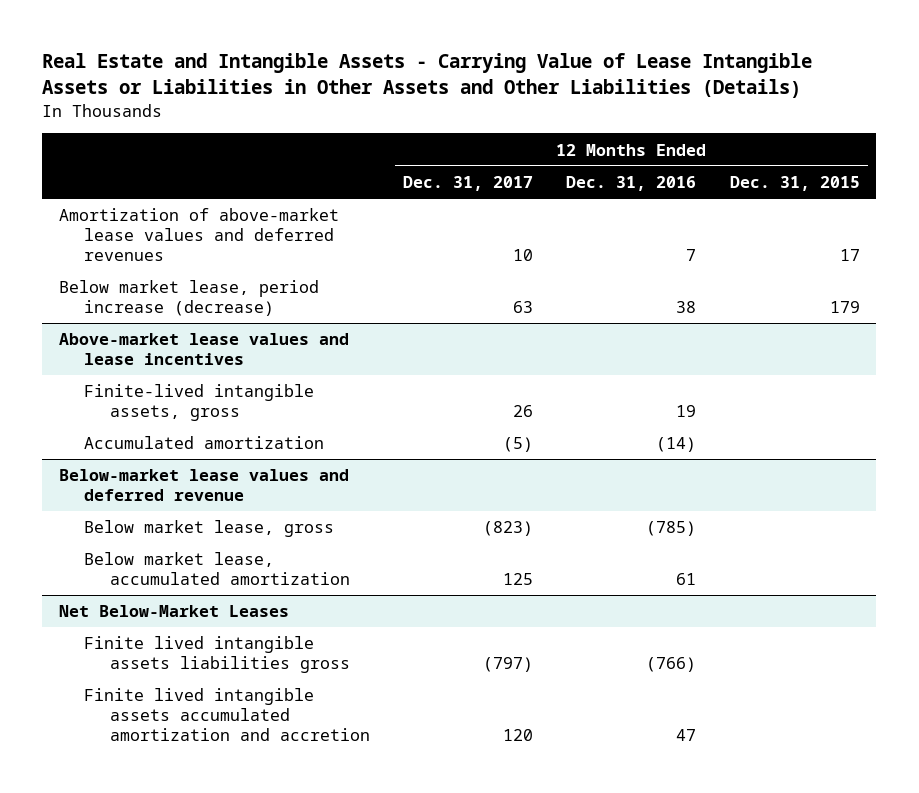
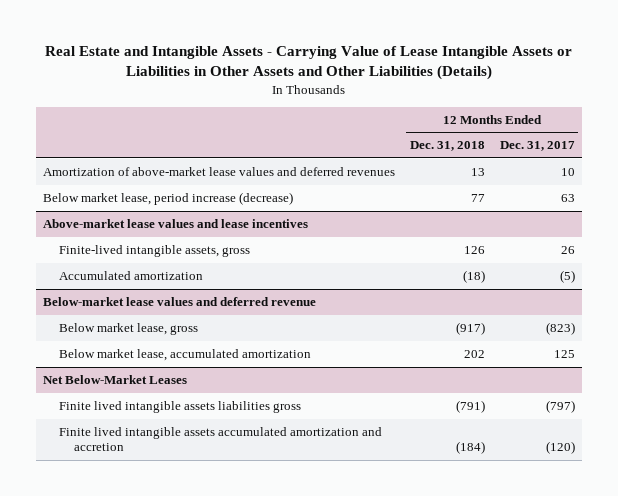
- | 12 Months Ended Dec. 31, 2017 | 12 Months Ended Dec. 31, 2016 | 12 Months Ended Dec. 31, 2015
+ | 12 Months Ended Dec. 31, 2018 | 12 Months Ended Dec. 31, 2017
@ Net Below-Market Leases
- Finite lived intangible assets accumulated amortization and accretion | 120 | 47 |
+ Finite lived intangible assets accumulated amortization and accretion | (184) | (120)

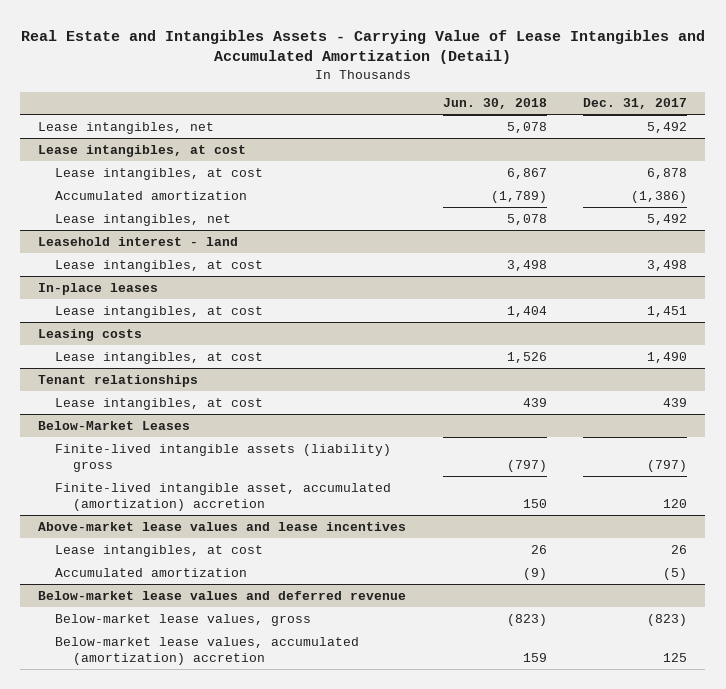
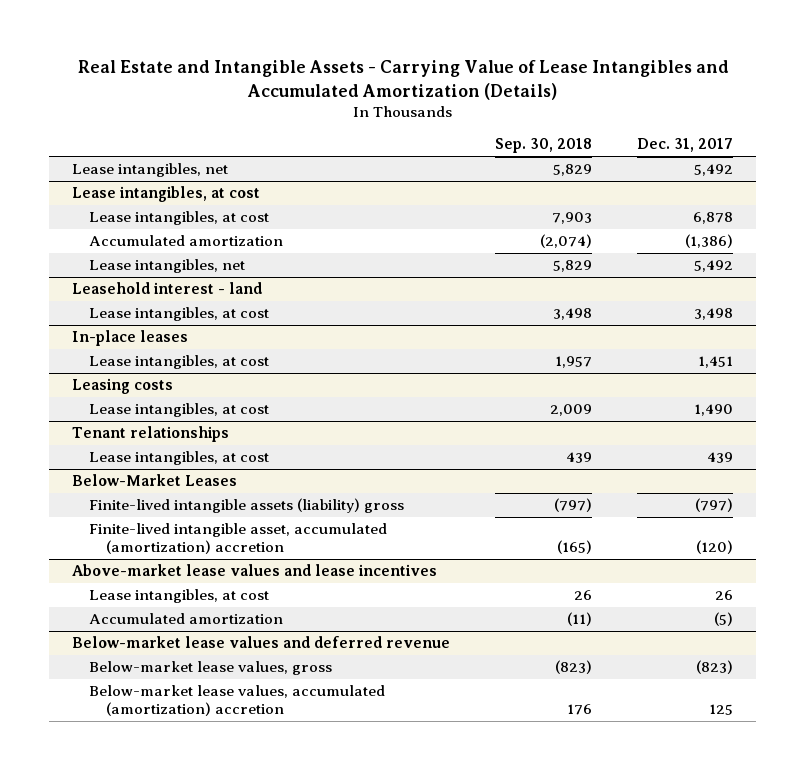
- Real Estate and Intangibles Assets - Carrying Value of Lease Intangibles and Accumulated Amortization (Detail)
+ Real Estate and Intangible Assets - Carrying Value of Lease Intangibles and Accumulated Amortization (Details)
- | Jun. 30, 2018 | Dec. 31, 2017
+ | Sep. 30, 2018 | Dec. 31, 2017
@ Below-Market Leases
- Finite-lived intangible asset, accumulated (amortization) accretion | 150 | 120
+ Finite-lived intangible asset, accumulated (amortization) accretion | (165) | (120)

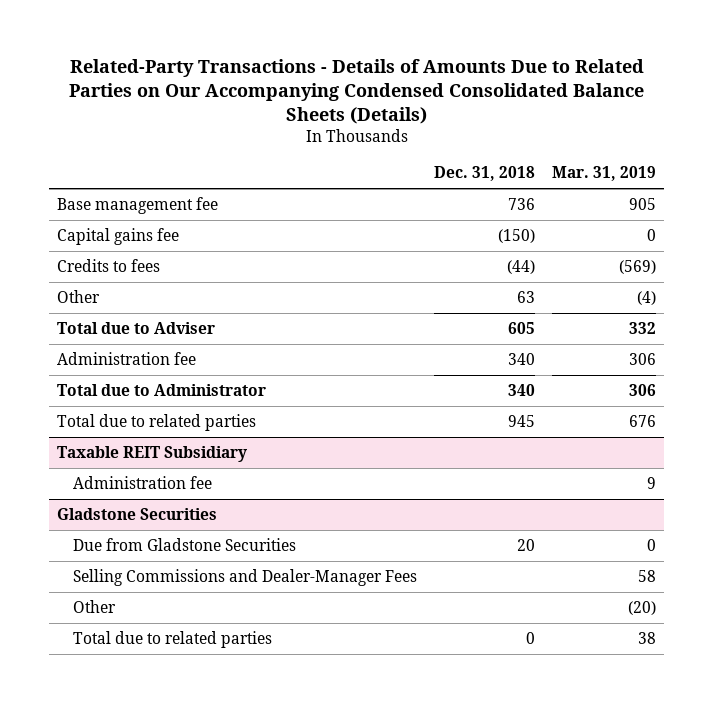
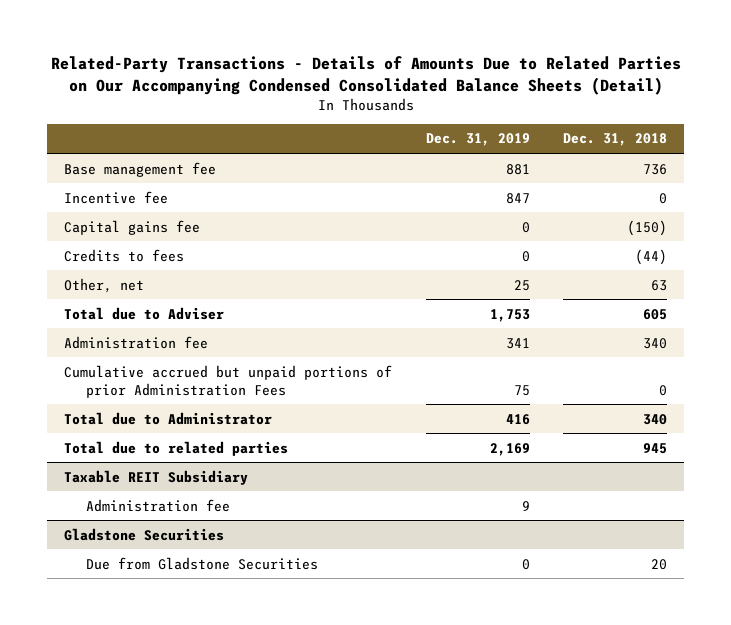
- Related-Party Transactions - Details of Amounts Due to Related Parties on Our Accompanying Condensed Consolidated Balance Sheets (Details)
+ Related-Party Transactions - Details of Amounts Due to Related Parties on Our Accompanying Condensed Consolidated Balance Sheets (Detail)
- | Dec. 31, 2018 | Mar. 31, 2019
+ | Dec. 31, 2019 | Dec. 31, 2018
+ Incentive fee | 847 | 0
- Other | 63 | (4)
+ Other, net | 25 | 63
+ Cumulative accrued but unpaid portions of prior Administration Fees | 75 | 0
@ Gladstone Securities
- Selling Commissions and Dealer-Manager Fees | | 58
- Other | | (20)
- Total due to related parties | 0 | 38

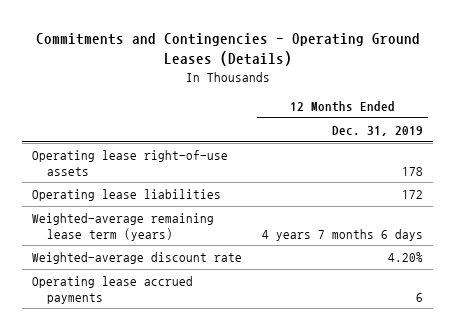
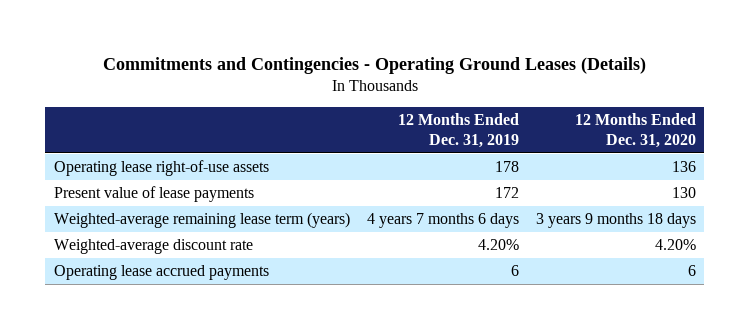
- | 12 Months Ended Dec. 31, 2019
+ | 12 Months Ended Dec. 31, 2019 | 12 Months Ended Dec. 31, 2020
- Operating lease liabilities | 172
+ Present value of lease payments | 172 | 130

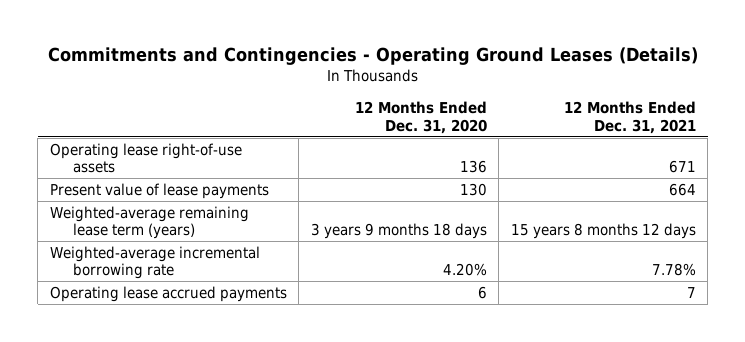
- | 12 Months Ended Dec. 31, 2019 | 12 Months Ended Dec. 31, 2020
+ | 12 Months Ended Dec. 31, 2020 | 12 Months Ended Dec. 31, 2021
- Weighted-average discount rate | 4.20% | 4.20%
+ Weighted-average incremental borrowing rate | 4.20% | 7.78%

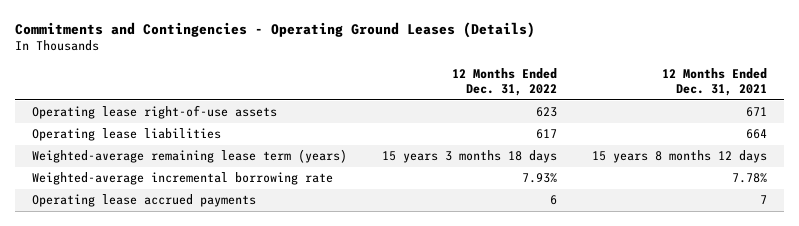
- | 12 Months Ended Dec. 31, 2020 | 12 Months Ended Dec. 31, 2021
+ | 12 Months Ended Dec. 31, 2022 | 12 Months Ended Dec. 31, 2021
- Present value of lease payments | 130 | 664
+ Operating lease liabilities | 617 | 664

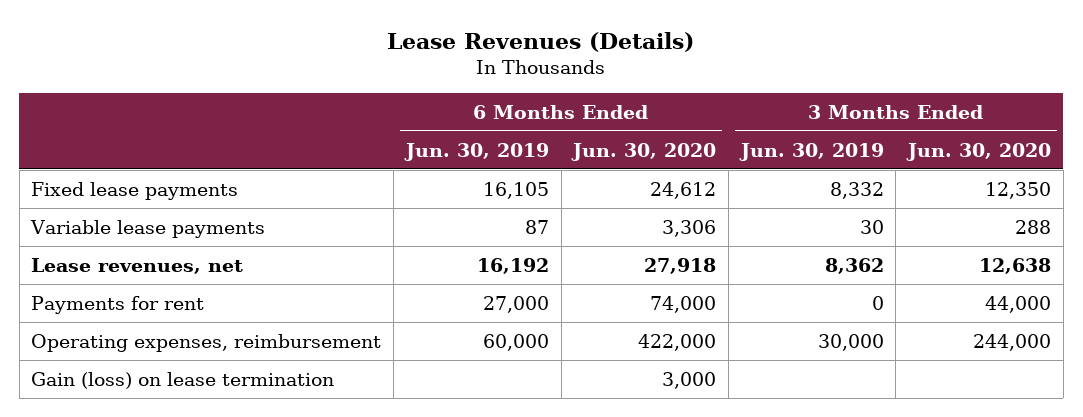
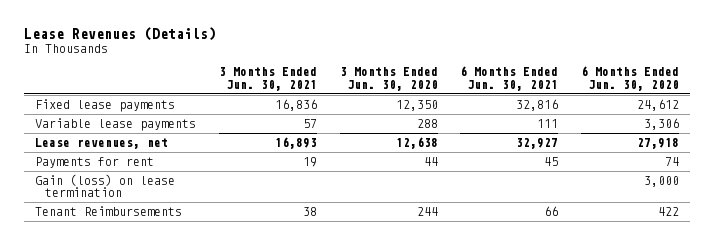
- | 6 Months Ended Jun. 30, 2019 | 6 Months Ended Jun. 30, 2020 | 3 Months Ended Jun. 30, 2019 | 3 Months Ended Jun. 30, 2020
+ | 3 Months Ended Jun. 30, 2021 | 3 Months Ended Jun. 30, 2020 | 6 Months Ended Jun. 30, 2021 | 6 Months Ended Jun. 30, 2020
- Payments for rent | 27,000 | 74,000 | 0 | 44,000
- Operating expenses, reimbursement | 60,000 | 422,000 | 30,000 | 244,000
+ Payments for rent | 19 | 44 | 45 | 74
+ Tenant Reimbursements | 38 | 244 | 66 | 422

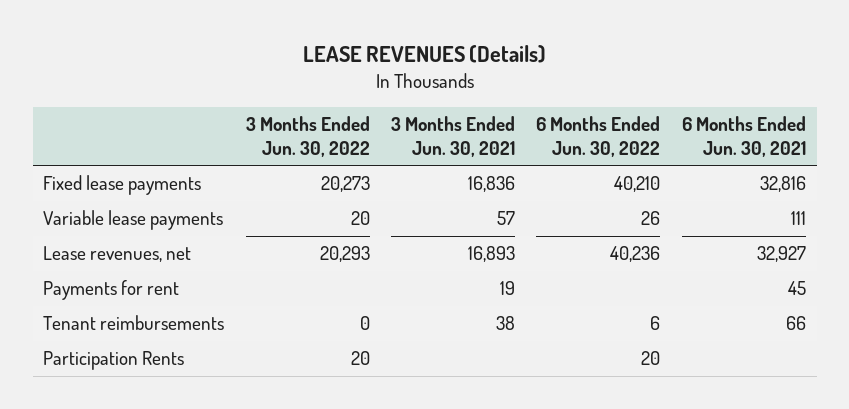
- Lease Revenues (Details)
+ LEASE REVENUES (Details)
- | 3 Months Ended Jun. 30, 2021 | 3 Months Ended Jun. 30, 2020 | 6 Months Ended Jun. 30, 2021 | 6 Months Ended Jun. 30, 2020
+ | 3 Months Ended Jun. 30, 2022 | 3 Months Ended Jun. 30, 2021 | 6 Months Ended Jun. 30, 2022 | 6 Months Ended Jun. 30, 2021
- Gain (loss) on lease termination | | | | 3,000
- Tenant Reimbursements | 38 | 244 | 66 | 422
+ Tenant reimbursements | 0 | 38 | 6 | 66
+ Participation Rents | 20 | | 20 |

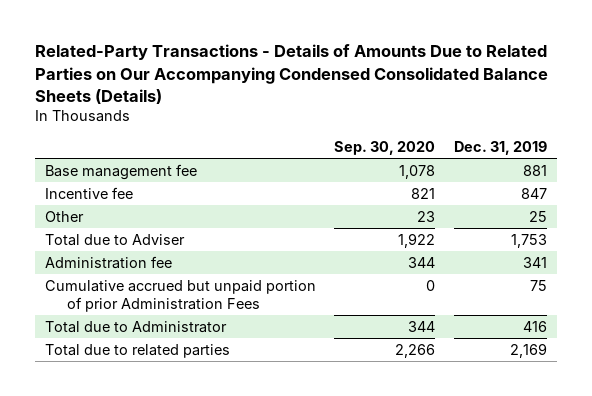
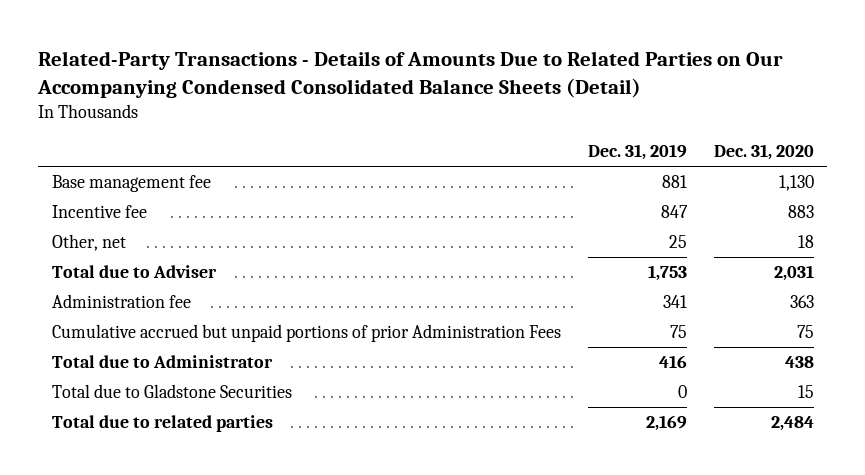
- Related-Party Transactions - Details of Amounts Due to Related Parties on Our Accompanying Condensed Consolidated Balance Sheets (Details)
+ Related-Party Transactions - Details of Amounts Due to Related Parties on Our Accompanying Condensed Consolidated Balance Sheets (Detail)
- | Sep. 30, 2020 | Dec. 31, 2019
+ | Dec. 31, 2019 | Dec. 31, 2020
- Other | 23 | 25
+ Other, net | 25 | 18
- Cumulative accrued but unpaid portion of prior Administration Fees | 0 | 75
+ Cumulative accrued but unpaid portions of prior Administration Fees | 75 | 75
+ Total due to Gladstone Securities | 0 | 15

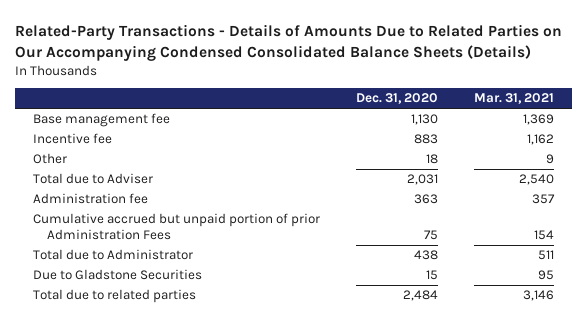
- Related-Party Transactions - Details of Amounts Due to Related Parties on Our Accompanying Condensed Consolidated Balance Sheets (Detail)
+ Related-Party Transactions - Details of Amounts Due to Related Parties on Our Accompanying Condensed Consolidated Balance Sheets (Details)
- | Dec. 31, 2019 | Dec. 31, 2020
+ | Dec. 31, 2020 | Mar. 31, 2021
- Other, net | 25 | 18
+ Other | 18 | 9
- Cumulative accrued but unpaid portions of prior Administration Fees | 75 | 75
+ Cumulative accrued but unpaid portion of prior Administration Fees | 75 | 154
- Total due to Gladstone Securities | 0 | 15
+ Due to Gladstone Securities | 15 | 95

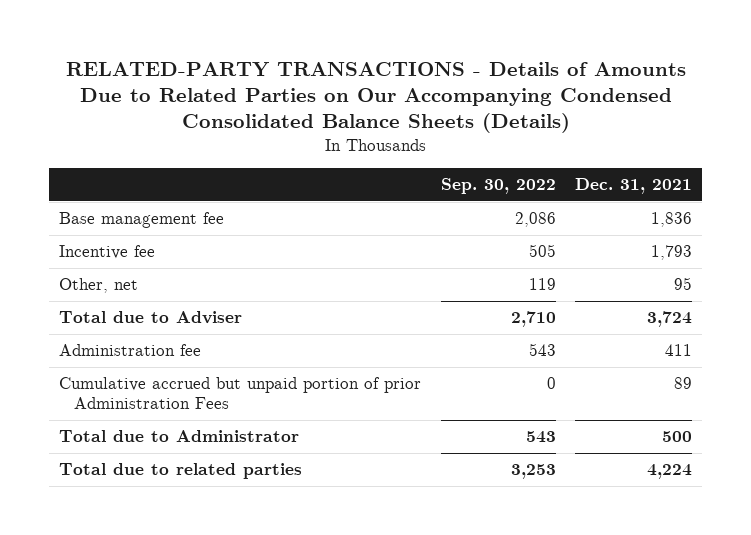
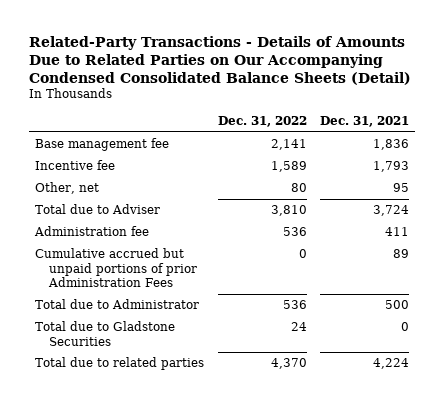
- RELATED-PARTY TRANSACTIONS - Details of Amounts Due to Related Parties on Our Accompanying Condensed Consolidated Balance Sheets (Details)
+ Related-Party Transactions - Details of Amounts Due to Related Parties on Our Accompanying Condensed Consolidated Balance Sheets (Detail)
- | Sep. 30, 2022 | Dec. 31, 2021
+ | Dec. 31, 2022 | Dec. 31, 2021
- Cumulative accrued but unpaid portion of prior Administration Fees | 0 | 89
+ Cumulative accrued but unpaid portions of prior Administration Fees | 0 | 89
+ Total due to Gladstone Securities | 24 | 0

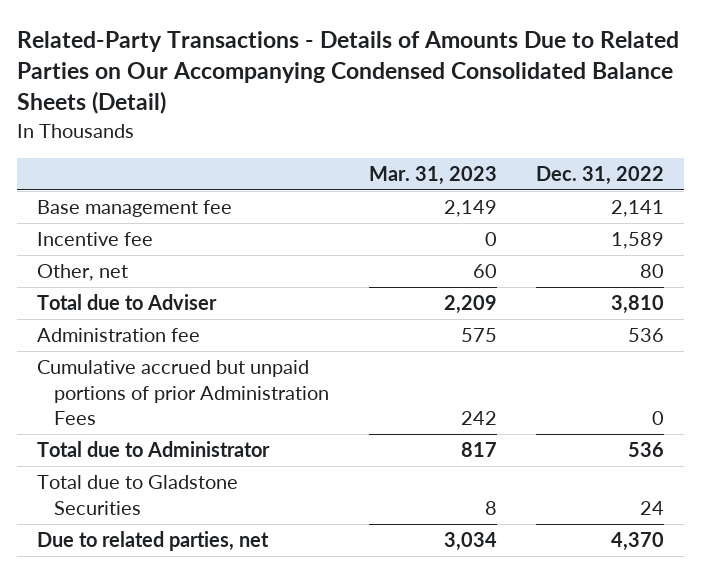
- | Dec. 31, 2022 | Dec. 31, 2021
+ | Mar. 31, 2023 | Dec. 31, 2022
- Total due to related parties | 4,370 | 4,224
+ Due to related parties, net | 3,034 | 4,370

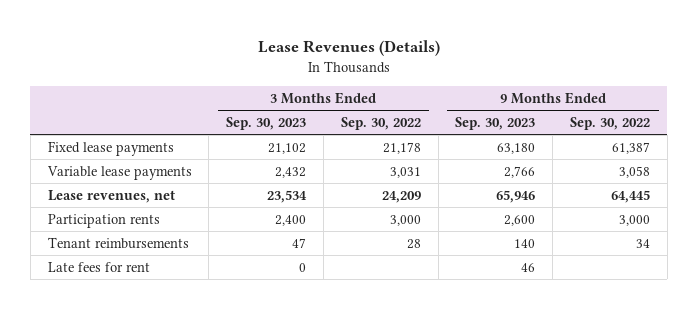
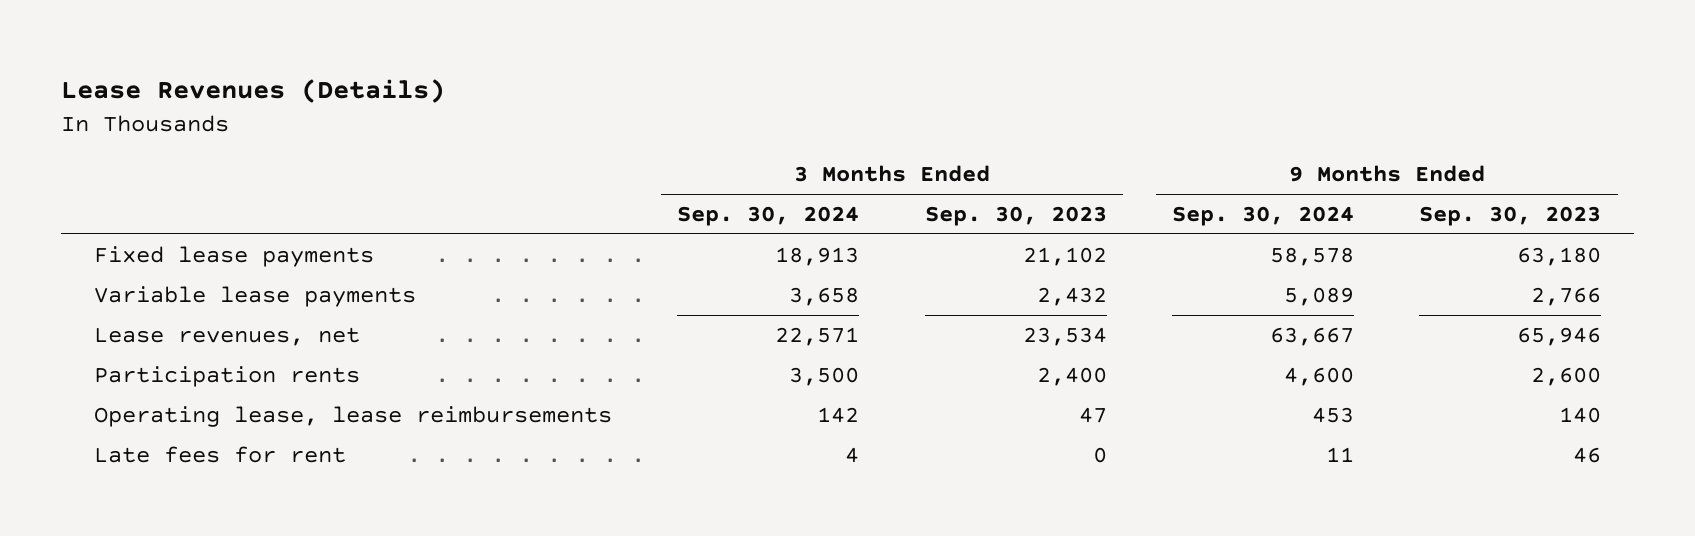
- | 3 Months Ended Sep. 30, 2023 | 3 Months Ended Sep. 30, 2022 | 9 Months Ended Sep. 30, 2023 | 9 Months Ended Sep. 30, 2022
+ | 3 Months Ended Sep. 30, 2024 | 3 Months Ended Sep. 30, 2023 | 9 Months Ended Sep. 30, 2024 | 9 Months Ended Sep. 30, 2023
- Tenant reimbursements | 47 | 28 | 140 | 34
+ Operating lease, lease reimbursements | 142 | 47 | 453 | 140

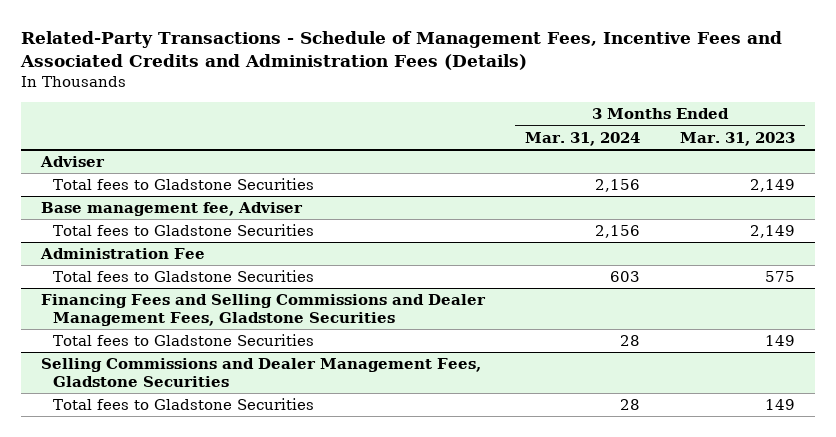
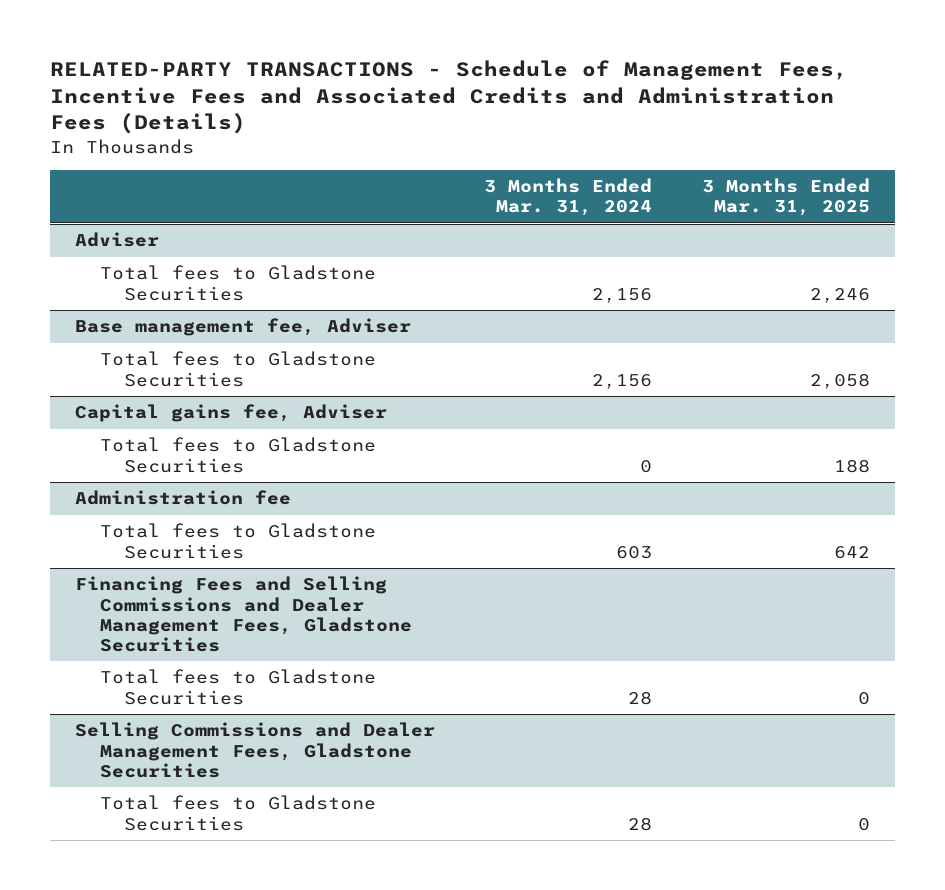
- Related-Party Transactions - Schedule of Management Fees, Incentive Fees and Associated Credits and Administration Fees (Details)
+ RELATED-PARTY TRANSACTIONS - Schedule of Management Fees, Incentive Fees and Associated Credits and Administration Fees (Details)
- | 3 Months Ended Mar. 31, 2024 | 3 Months Ended Mar. 31, 2023
+ | 3 Months Ended Mar. 31, 2024 | 3 Months Ended Mar. 31, 2025
- Administration Fee
+ Capital gains fee, Adviser
+ Total fees to Gladstone Securities | 0 | 188
+ Administration fee

